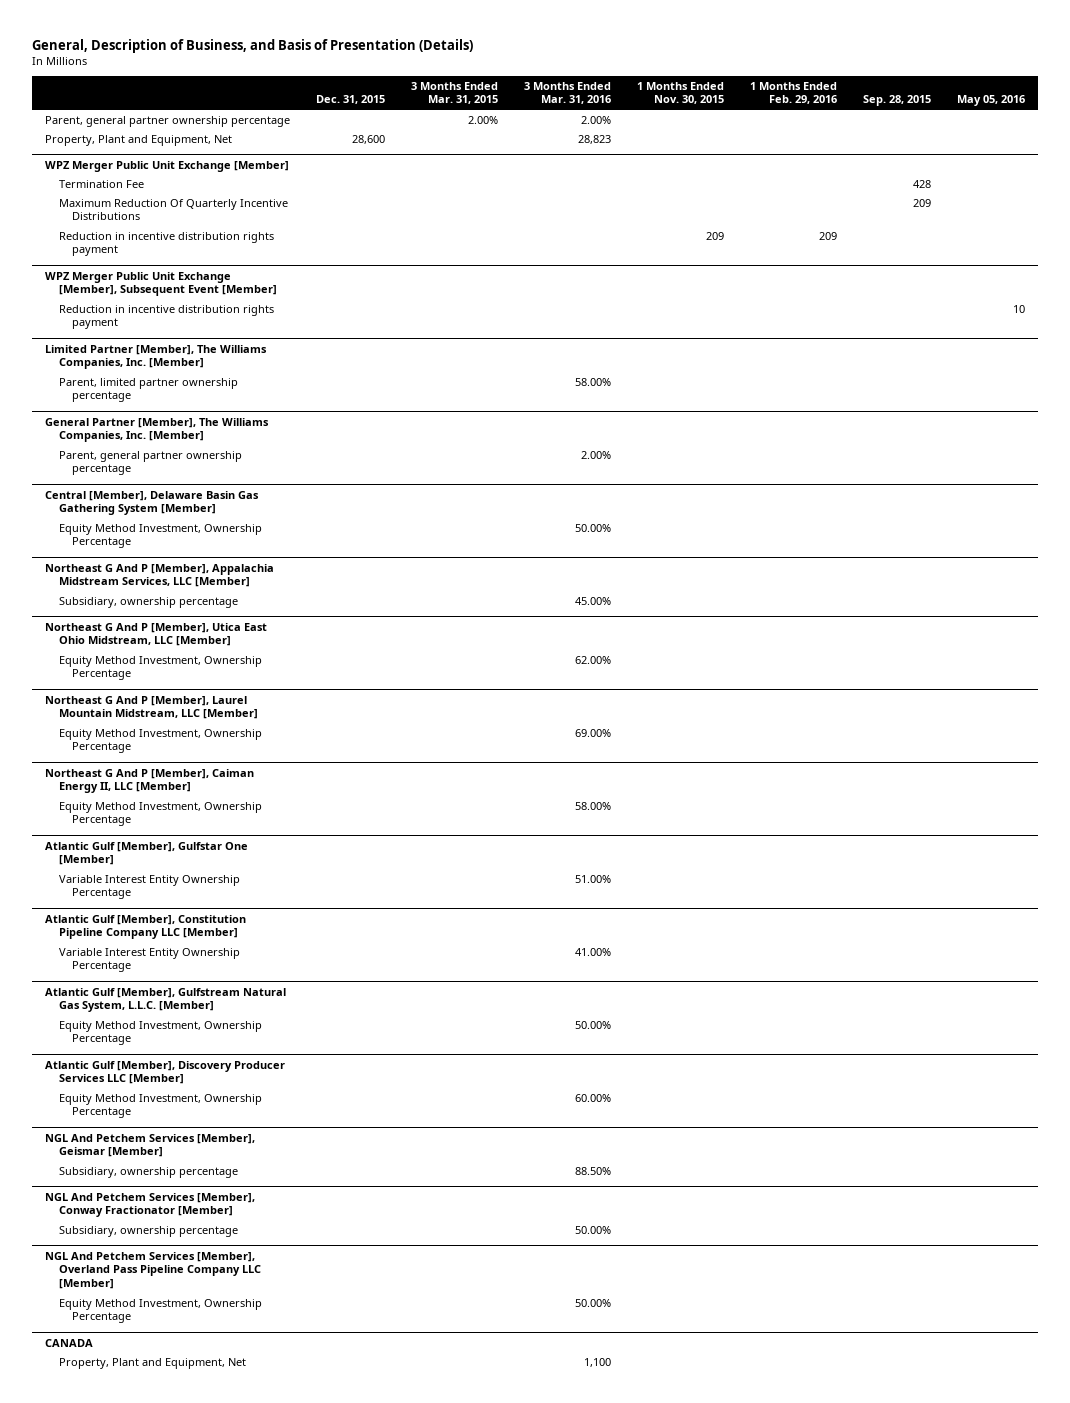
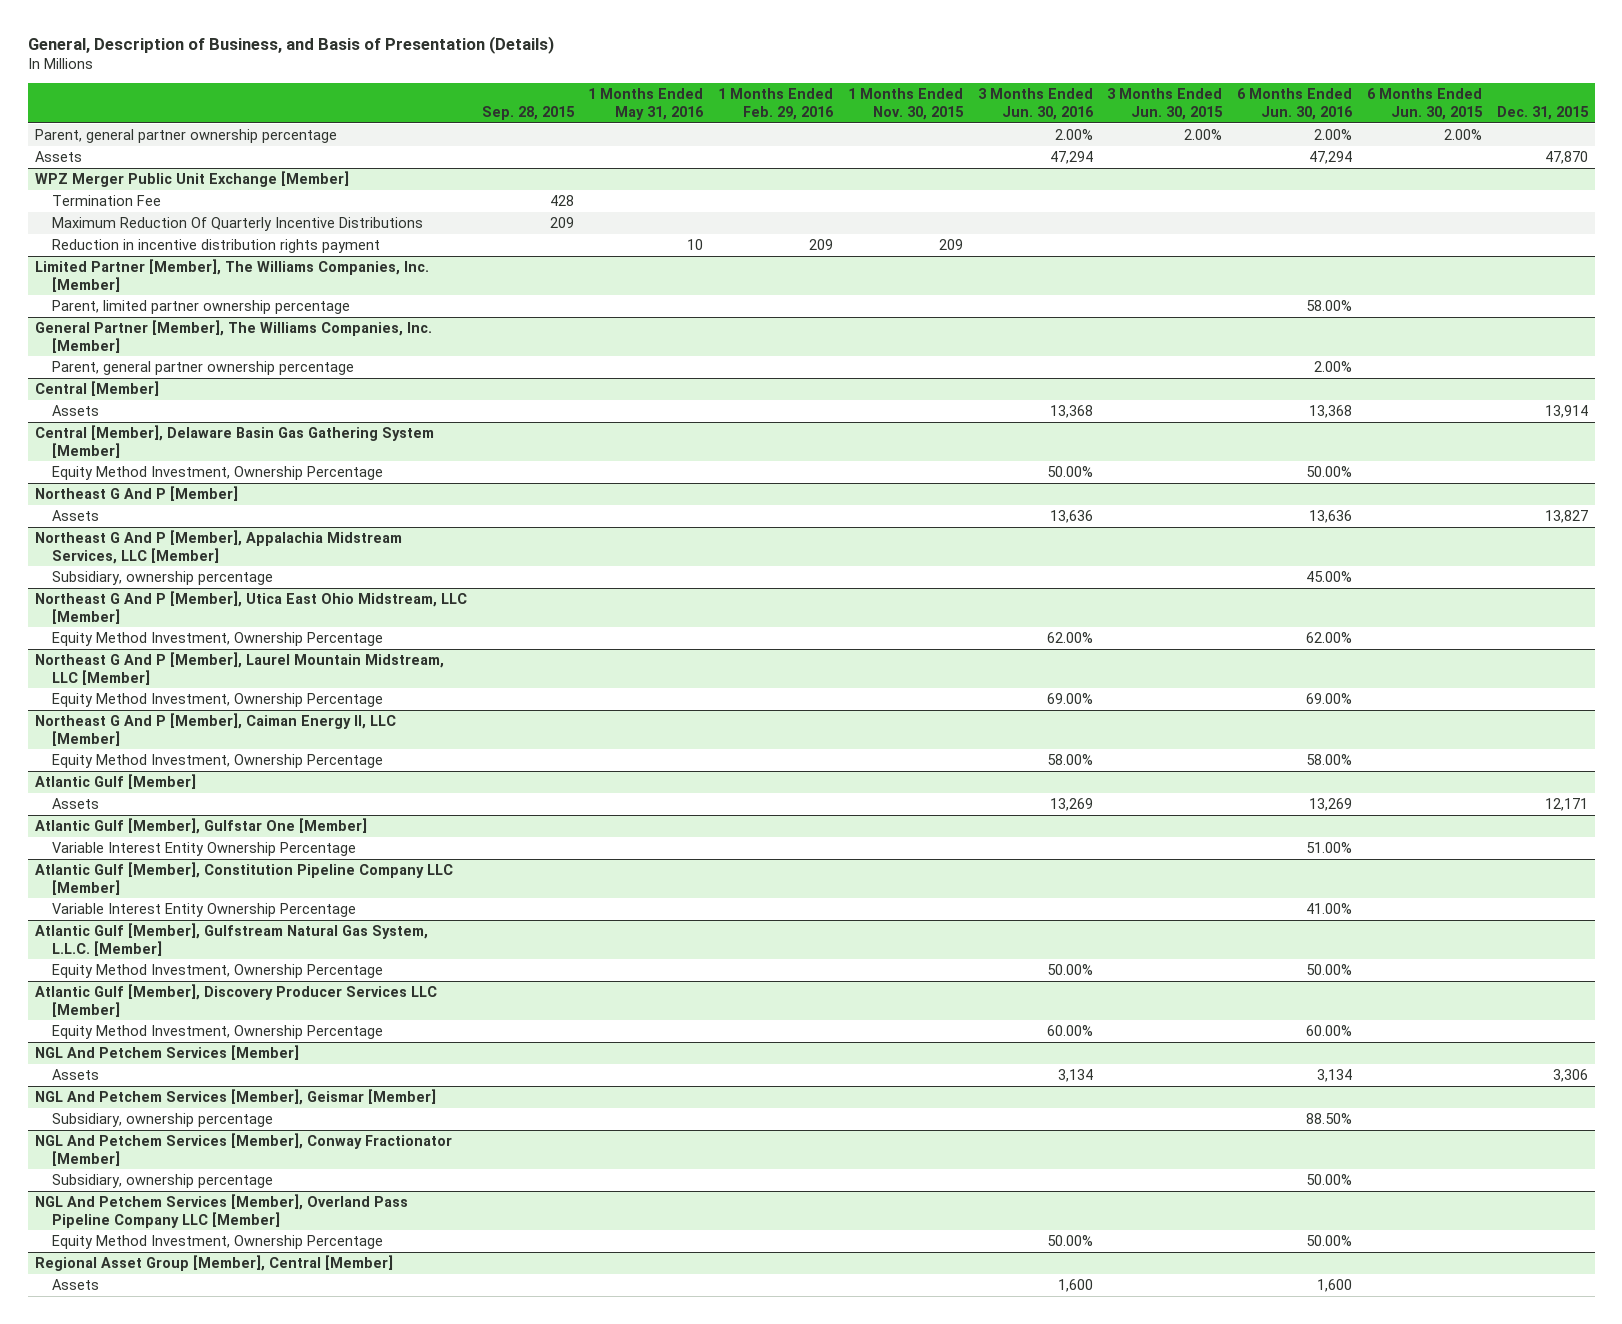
- | Dec. 31, 2015 | 3 Months Ended Mar. 31, 2015 | 3 Months Ended Mar. 31, 2016 | 1 Months Ended Nov. 30, 2015 | 1 Months Ended Feb. 29, 2016 | Sep. 28, 2015 | May 05, 2016
+ | Sep. 28, 2015 | 1 Months Ended May 31, 2016 | 1 Months Ended Feb. 29, 2016 | 1 Months Ended Nov. 30, 2015 | 3 Months Ended Jun. 30, 2016 | 3 Months Ended Jun. 30, 2015 | 6 Months Ended Jun. 30, 2016 | 6 Months Ended Jun. 30, 2015 | Dec. 31, 2015
- Property, Plant and Equipment, Net | 28,600 | | 28,823 | | | |
+ Assets | | | | | 47,294 | | 47,294 | | 47,870
- WPZ Merger Public Unit Exchange [Member], Subsequent Event [Member]
- Reduction in incentive distribution rights payment | | | | | | | 10
+ Central [Member]
+ Assets | | | | | 13,368 | | 13,368 | | 13,914
+ Northeast G And P [Member]
+ Assets | | | | | 13,636 | | 13,636 | | 13,827
+ Atlantic Gulf [Member]
+ Assets | | | | | 13,269 | | 13,269 | | 12,171
+ NGL And Petchem Services [Member]
+ Assets | | | | | 3,134 | | 3,134 | | 3,306
- CANADA
- Property, Plant and Equipment, Net | | | 1,100 | | | |
+ Regional Asset Group [Member], Central [Member]
+ Assets | | | | | 1,600 | | 1,600 | |

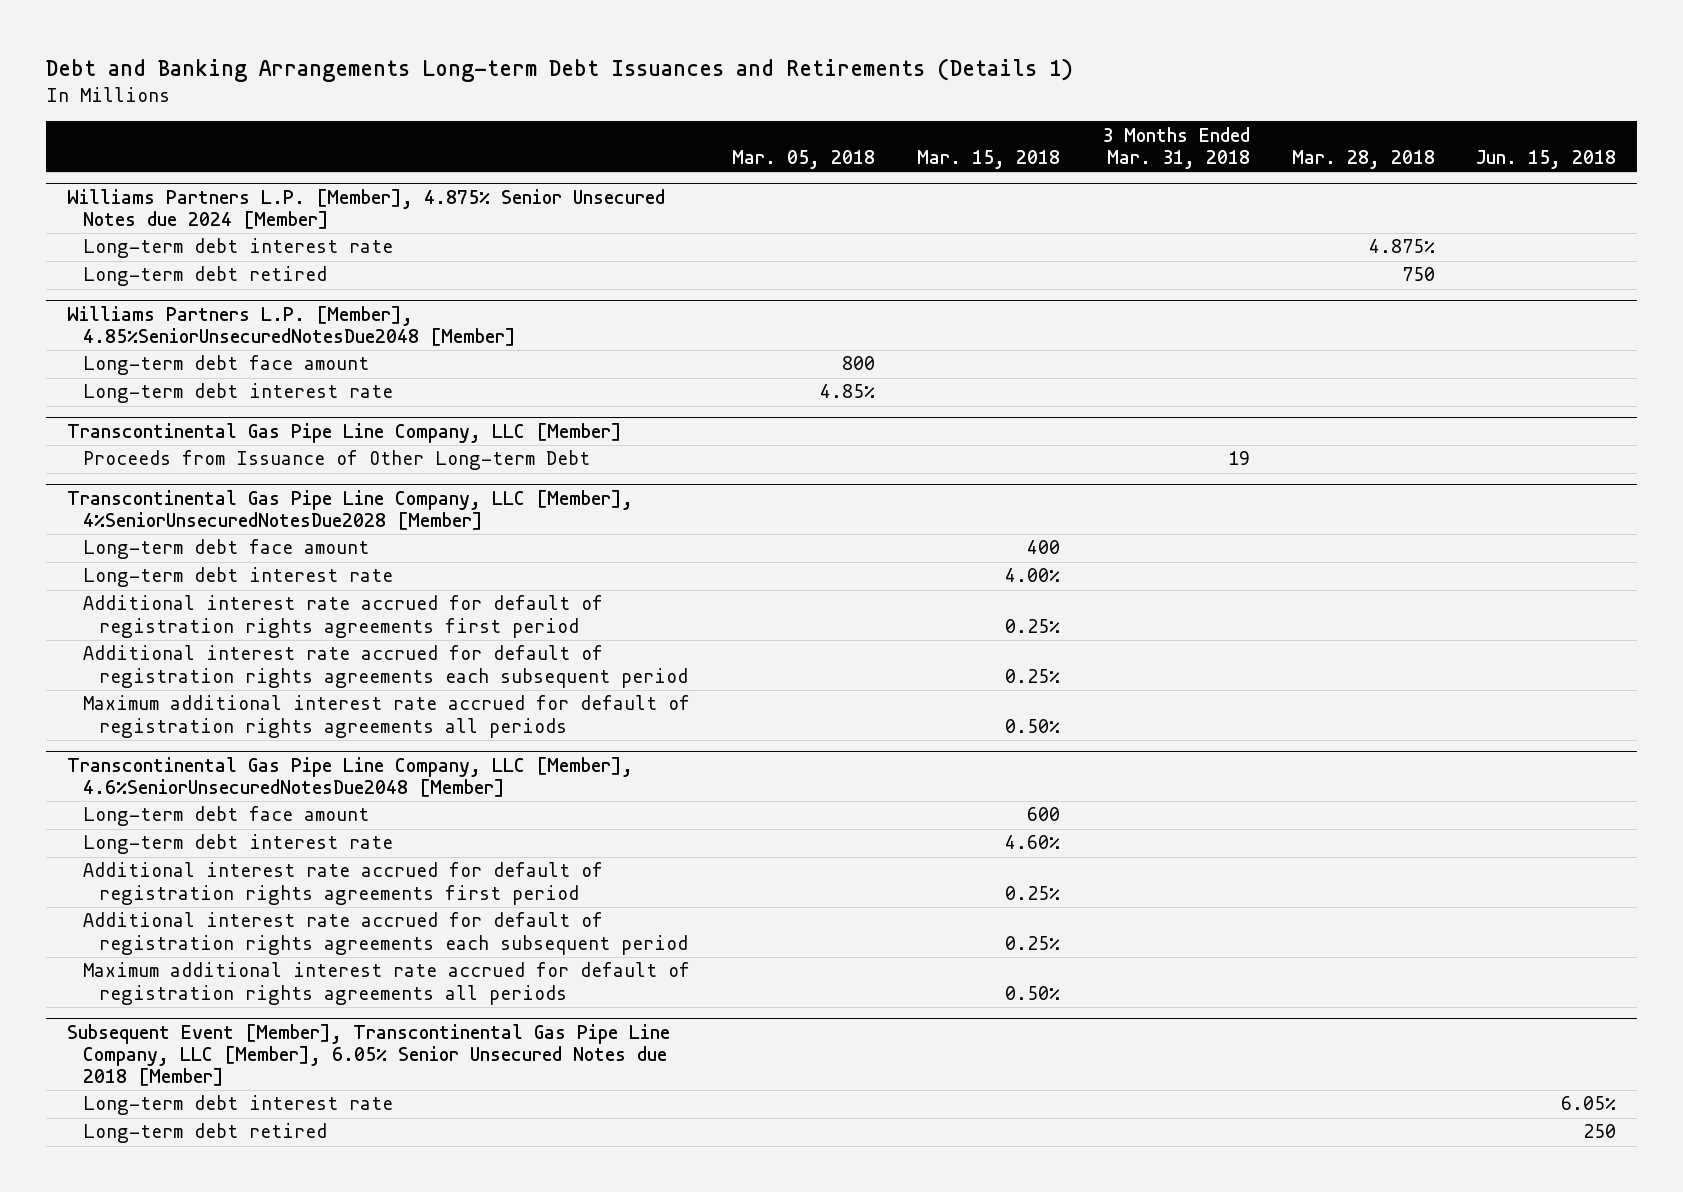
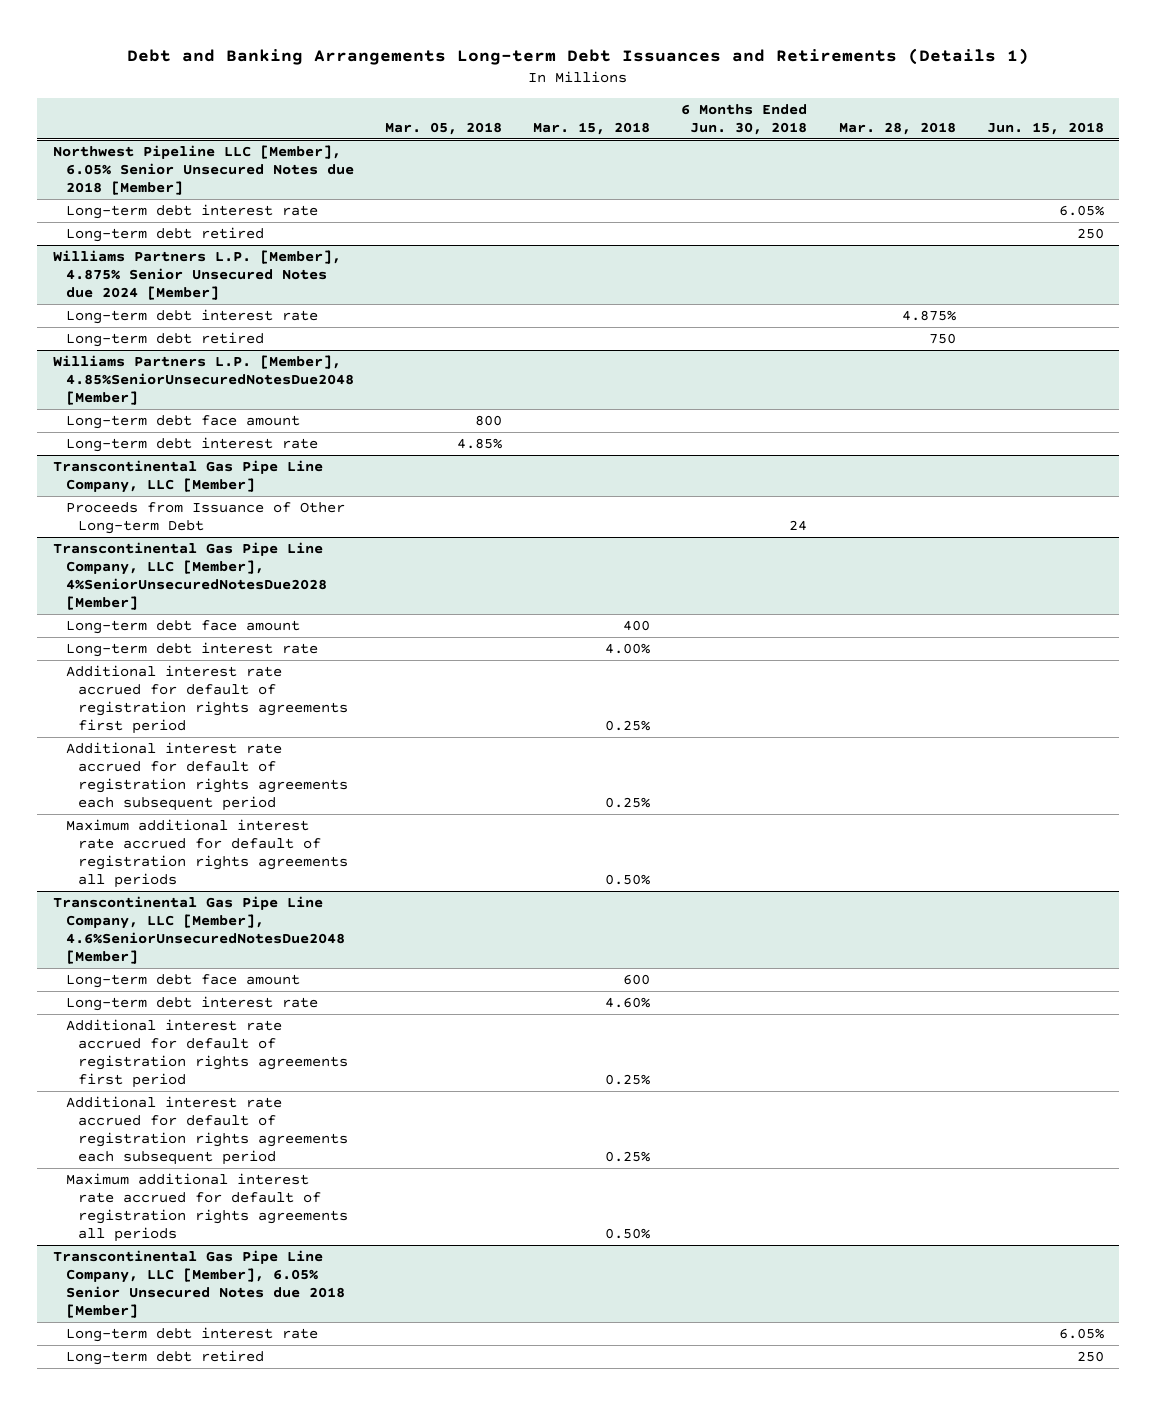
- | Mar. 05, 2018 | Mar. 15, 2018 | 3 Months Ended Mar. 31, 2018 | Mar. 28, 2018 | Jun. 15, 2018
+ | Mar. 05, 2018 | Mar. 15, 2018 | 6 Months Ended Jun. 30, 2018 | Mar. 28, 2018 | Jun. 15, 2018
+ Northwest Pipeline LLC [Member], 6.05% Senior Unsecured Notes due 2018 [Member]
+ Long-term debt interest rate | | | | | 6.05%
+ Long-term debt retired | | | | | 250
- Subsequent Event [Member], Transcontinental Gas Pipe Line Company, LLC [Member], 6.05% Senior Unsecured Notes due 2018 [Member]
+ Transcontinental Gas Pipe Line Company, LLC [Member], 6.05% Senior Unsecured Notes due 2018 [Member]

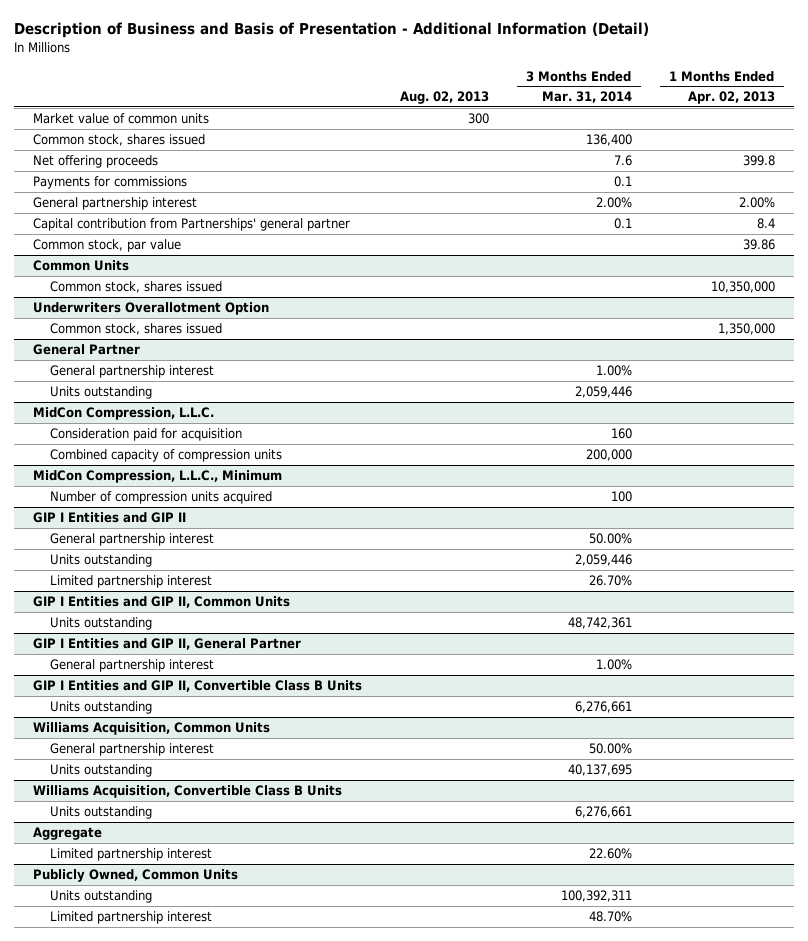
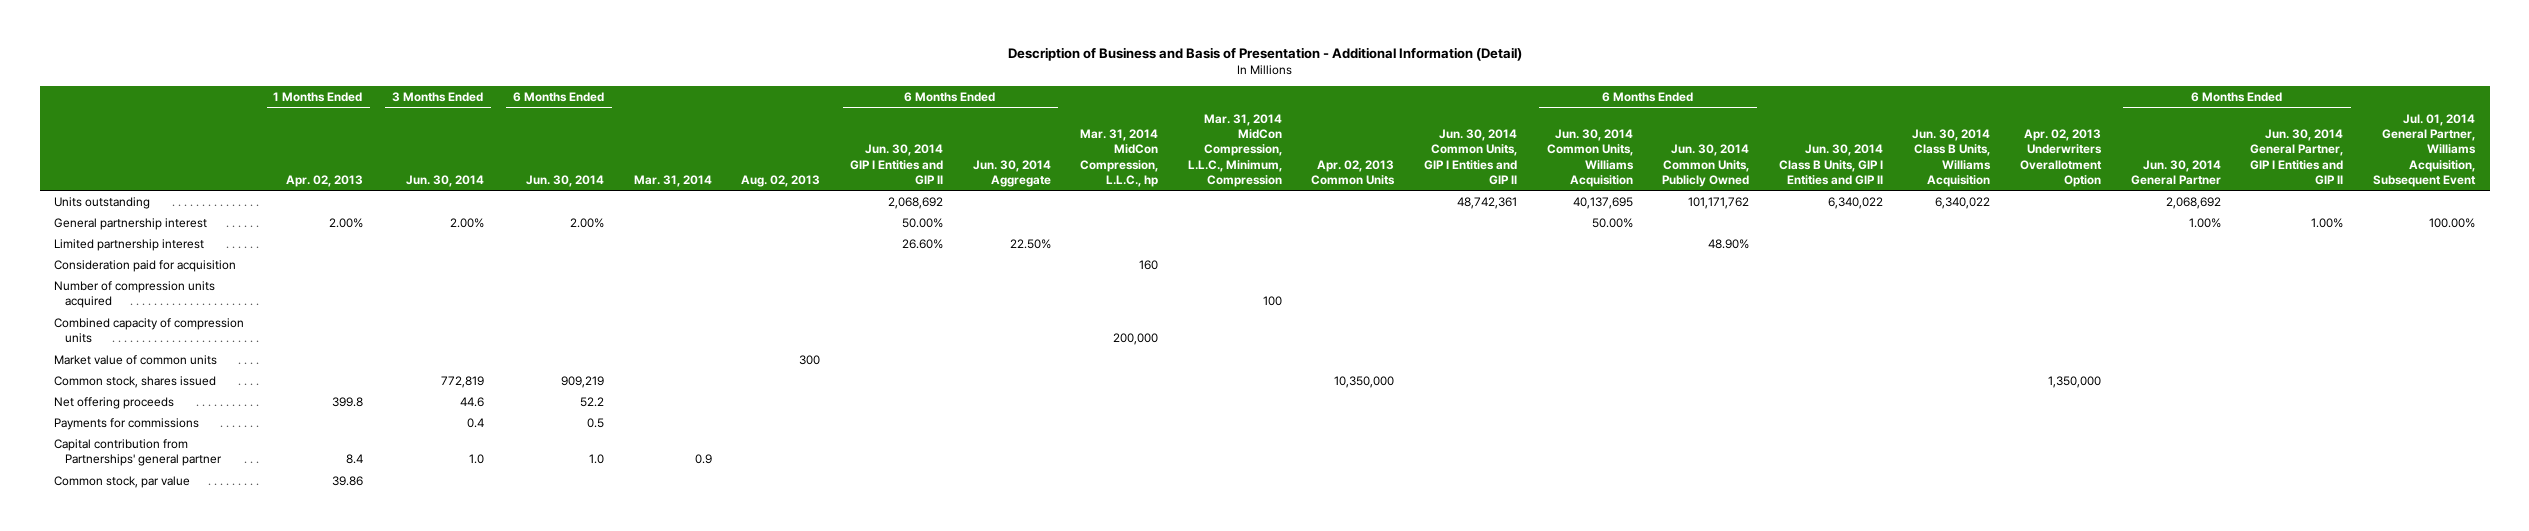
- | Aug. 02, 2013 | 3 Months Ended Mar. 31, 2014 | 1 Months Ended Apr. 02, 2013
+ | 1 Months Ended Apr. 02, 2013 | 3 Months Ended Jun. 30, 2014 | 6 Months Ended Jun. 30, 2014 | Mar. 31, 2014 | Aug. 02, 2013 | 6 Months Ended Jun. 30, 2014 GIP I Entities and GIP II | 6 Months Ended Jun. 30, 2014 Aggregate | Mar. 31, 2014 MidCon Compression, L.L.C., hp | Mar. 31, 2014 MidCon Compression, L.L.C., Minimum, Compression | Apr. 02, 2013 Common Units | Jun. 30, 2014 Common Units, GIP I Entities and GIP II | 6 Months Ended Jun. 30, 2014 Common Units, Williams Acquisition | 6 Months Ended Jun. 30, 2014 Common Units, Publicly Owned | Jun. 30, 2014 Class B Units, GIP I Entities and GIP II | Jun. 30, 2014 Class B Units, Williams Acquisition | Apr. 02, 2013 Underwriters Overallotment Option | 6 Months Ended Jun. 30, 2014 General Partner | 6 Months Ended Jun. 30, 2014 General Partner, GIP I Entities and GIP II | Jul. 01, 2014 General Partner, Williams Acquisition, Subsequent Event
+ Units outstanding | | | | | | 2,068,692 | | | | | 48,742,361 | 40,137,695 | 101,171,762 | 6,340,022 | 6,340,022 | | 2,068,692 | |
moved up: General partnership interest | 2.00% | 2.00% | 2.00% | | | 50.00% | | | | | | 50.00% | | | | | 1.00% | 1.00% | 100.00%
+ Limited partnership interest | | | | | | 26.60% | 22.50% | | | | | | 48.90% | | | | | |
+ Consideration paid for acquisition | | | | | | | | 160 | | | | | | | | | | |
+ Number of compression units acquired | | | | | | | | | 100 | | | | | | | | | |
+ Combined capacity of compression units | | | | | | | | 200,000 | | | | | | | | | | |
- Common Units
- Common stock, shares issued | | | 10,350,000
- Underwriters Overallotment Option
- Common stock, shares issued | | | 1,350,000
- General Partner
- General partnership interest | | 1.00% |
- Units outstanding | | 2,059,446 |
- MidCon Compression, L.L.C.
- Consideration paid for acquisition | | 160 |
- Combined capacity of compression units | | 200,000 |
- MidCon Compression, L.L.C., Minimum
- Number of compression units acquired | | 100 |
- GIP I Entities and GIP II
- General partnership interest | | 50.00% |
- Units outstanding | | 2,059,446 |
- Limited partnership interest | | 26.70% |
- GIP I Entities and GIP II, Common Units
- Units outstanding | | 48,742,361 |
- GIP I Entities and GIP II, General Partner
- General partnership interest | | 1.00% |
- GIP I Entities and GIP II, Convertible Class B Units
- Units outstanding | | 6,276,661 |
- Williams Acquisition, Common Units
- General partnership interest | | 50.00% |
- Units outstanding | | 40,137,695 |
- Williams Acquisition, Convertible Class B Units
- Units outstanding | | 6,276,661 |
- Aggregate
- Limited partnership interest | | 22.60% |
- Publicly Owned, Common Units
- Units outstanding | | 100,392,311 |
- Limited partnership interest | | 48.70% |

